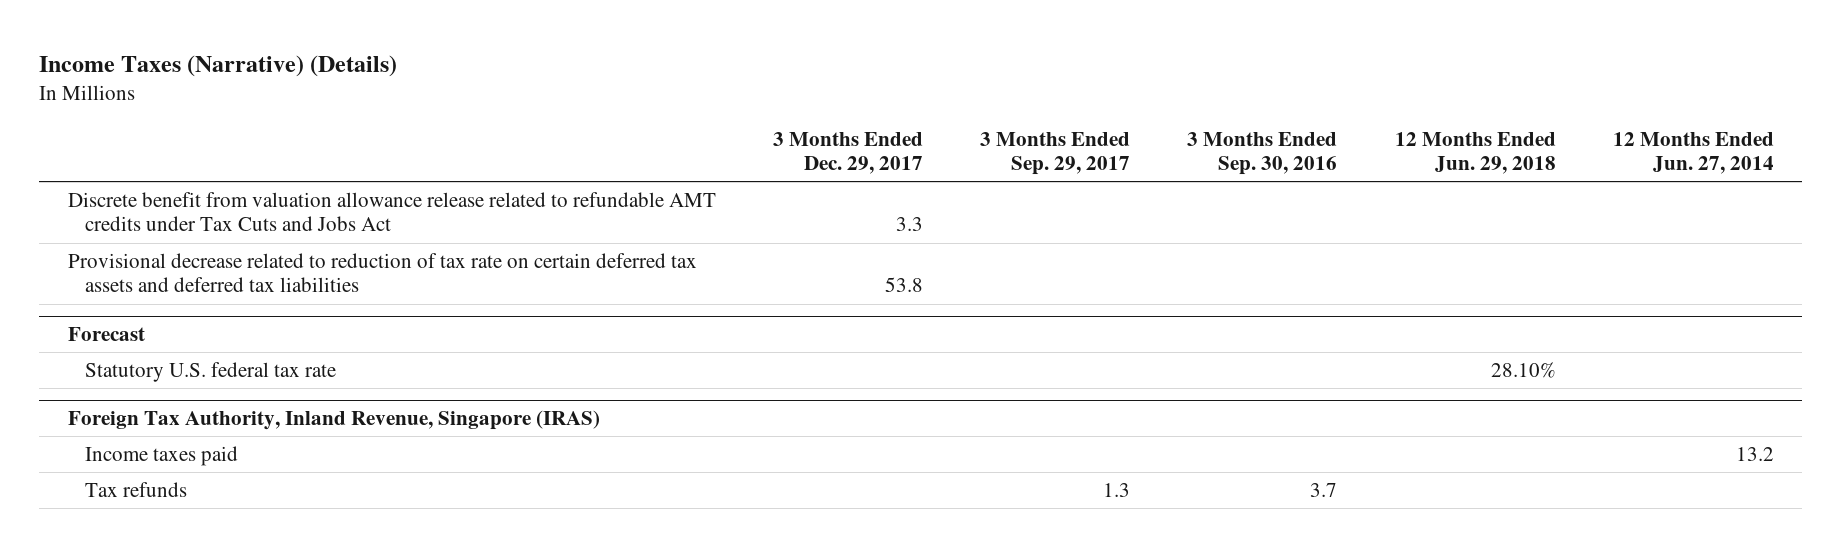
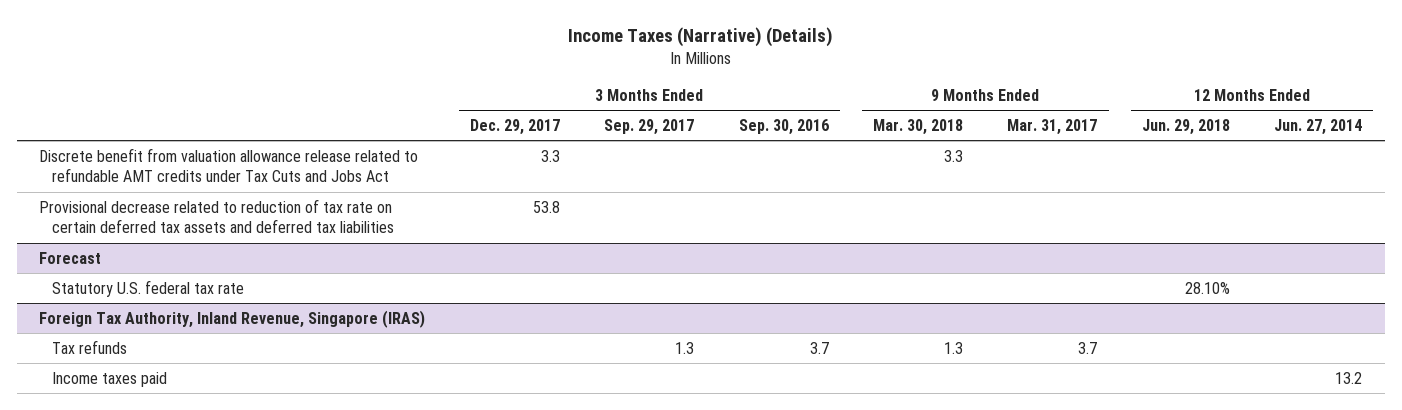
- | 3 Months Ended Dec. 29, 2017 | 3 Months Ended Sep. 29, 2017 | 3 Months Ended Sep. 30, 2016 | 12 Months Ended Jun. 29, 2018 | 12 Months Ended Jun. 27, 2014
+ | 3 Months Ended Dec. 29, 2017 | 3 Months Ended Sep. 29, 2017 | 3 Months Ended Sep. 30, 2016 | 9 Months Ended Mar. 30, 2018 | 9 Months Ended Mar. 31, 2017 | 12 Months Ended Jun. 29, 2018 | 12 Months Ended Jun. 27, 2014
@ Foreign Tax Authority, Inland Revenue, Singapore (IRAS)
moved down: Income taxes paid | | | | | | | 13.2

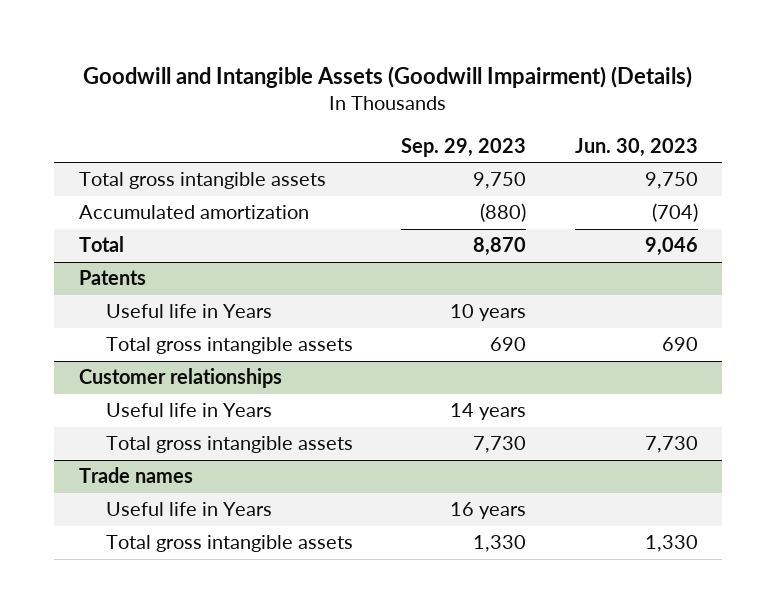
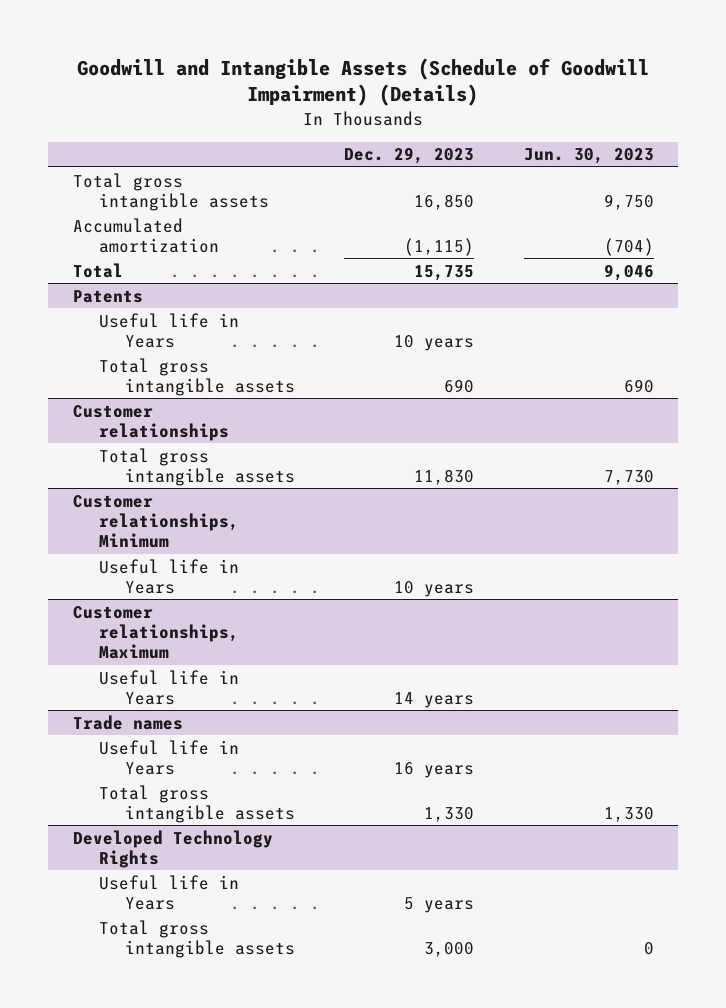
- Goodwill and Intangible Assets (Goodwill Impairment) (Details)
+ Goodwill and Intangible Assets (Schedule of Goodwill Impairment) (Details)
- | Sep. 29, 2023 | Jun. 30, 2023
+ | Dec. 29, 2023 | Jun. 30, 2023
@ Customer relationships
- Useful life in Years | 14 years |
+ Customer relationships, Minimum
+ Useful life in Years | 10 years |
+ Customer relationships, Maximum
+ Useful life in Years | 14 years |
+ Developed Technology Rights
+ Useful life in Years | 5 years |
+ Total gross intangible assets | 3,000 | 0

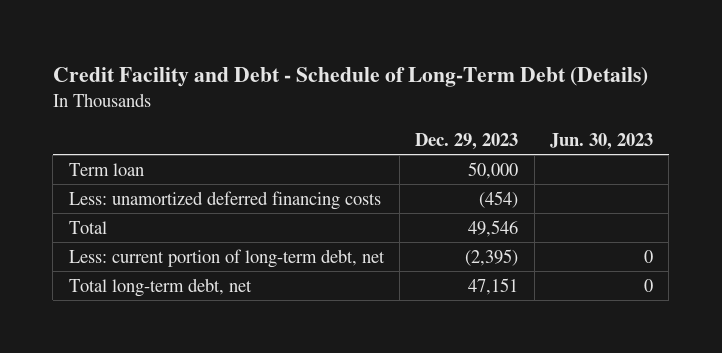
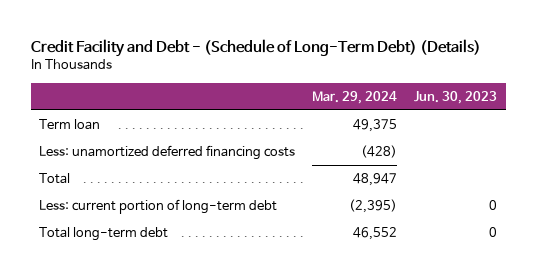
- Credit Facility and Debt - Schedule of Long-Term Debt (Details)
+ Credit Facility and Debt - (Schedule of Long-Term Debt) (Details)
- | Dec. 29, 2023 | Jun. 30, 2023
+ | Mar. 29, 2024 | Jun. 30, 2023
- Less: current portion of long-term debt, net | (2,395) | 0
- Total long-term debt, net | 47,151 | 0
+ Less: current portion of long-term debt | (2,395) | 0
+ Total long-term debt | 46,552 | 0

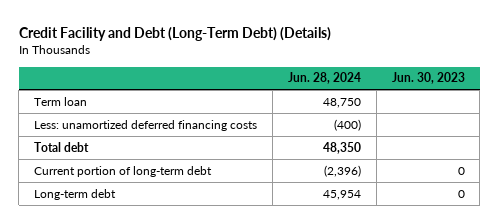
- Credit Facility and Debt - (Schedule of Long-Term Debt) (Details)
+ Credit Facility and Debt (Long-Term Debt) (Details)
- | Mar. 29, 2024 | Jun. 30, 2023
+ | Jun. 28, 2024 | Jun. 30, 2023
- Total | 48,947 |
- Less: current portion of long-term debt | (2,395) | 0
- Total long-term debt | 46,552 | 0
+ Total debt | 48,350 |
+ Current portion of long-term debt | (2,396) | 0
+ Long-term debt | 45,954 | 0

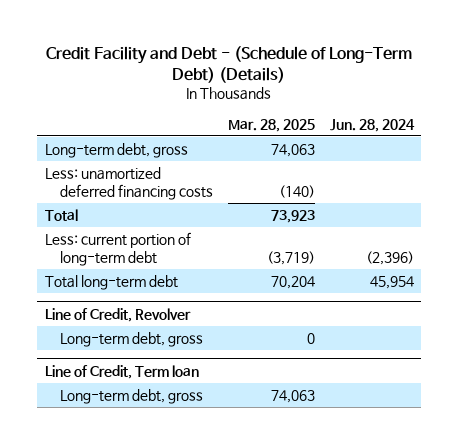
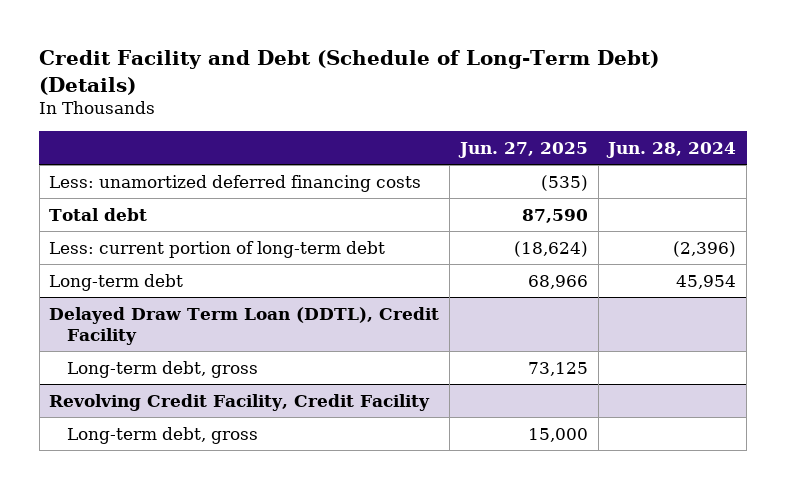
- Credit Facility and Debt - (Schedule of Long-Term Debt) (Details)
+ Credit Facility and Debt (Schedule of Long-Term Debt) (Details)
- | Mar. 28, 2025 | Jun. 28, 2024
+ | Jun. 27, 2025 | Jun. 28, 2024
- Long-term debt, gross | 74,063 |
- Total | 73,923 |
+ Total debt | 87,590 |
- Total long-term debt | 70,204 | 45,954
- Line of Credit, Revolver
- Long-term debt, gross | 0 |
- Line of Credit, Term loan
- Long-term debt, gross | 74,063 |
+ Long-term debt | 68,966 | 45,954
+ Delayed Draw Term Loan (DDTL), Credit Facility
+ Long-term debt, gross | 73,125 |
+ Revolving Credit Facility, Credit Facility
+ Long-term debt, gross | 15,000 |

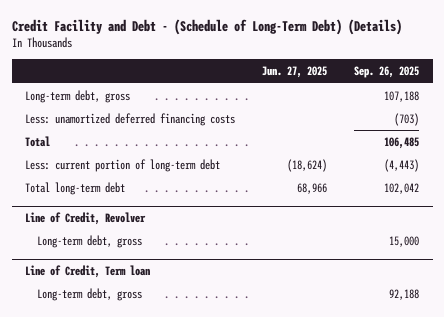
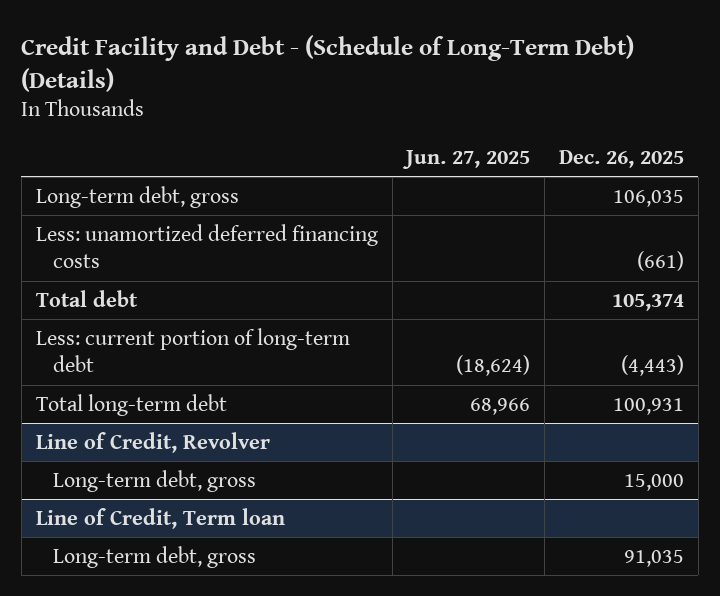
- | Jun. 27, 2025 | Sep. 26, 2025
+ | Jun. 27, 2025 | Dec. 26, 2025
- Total | | 106,485
+ Total debt | | 105,374

